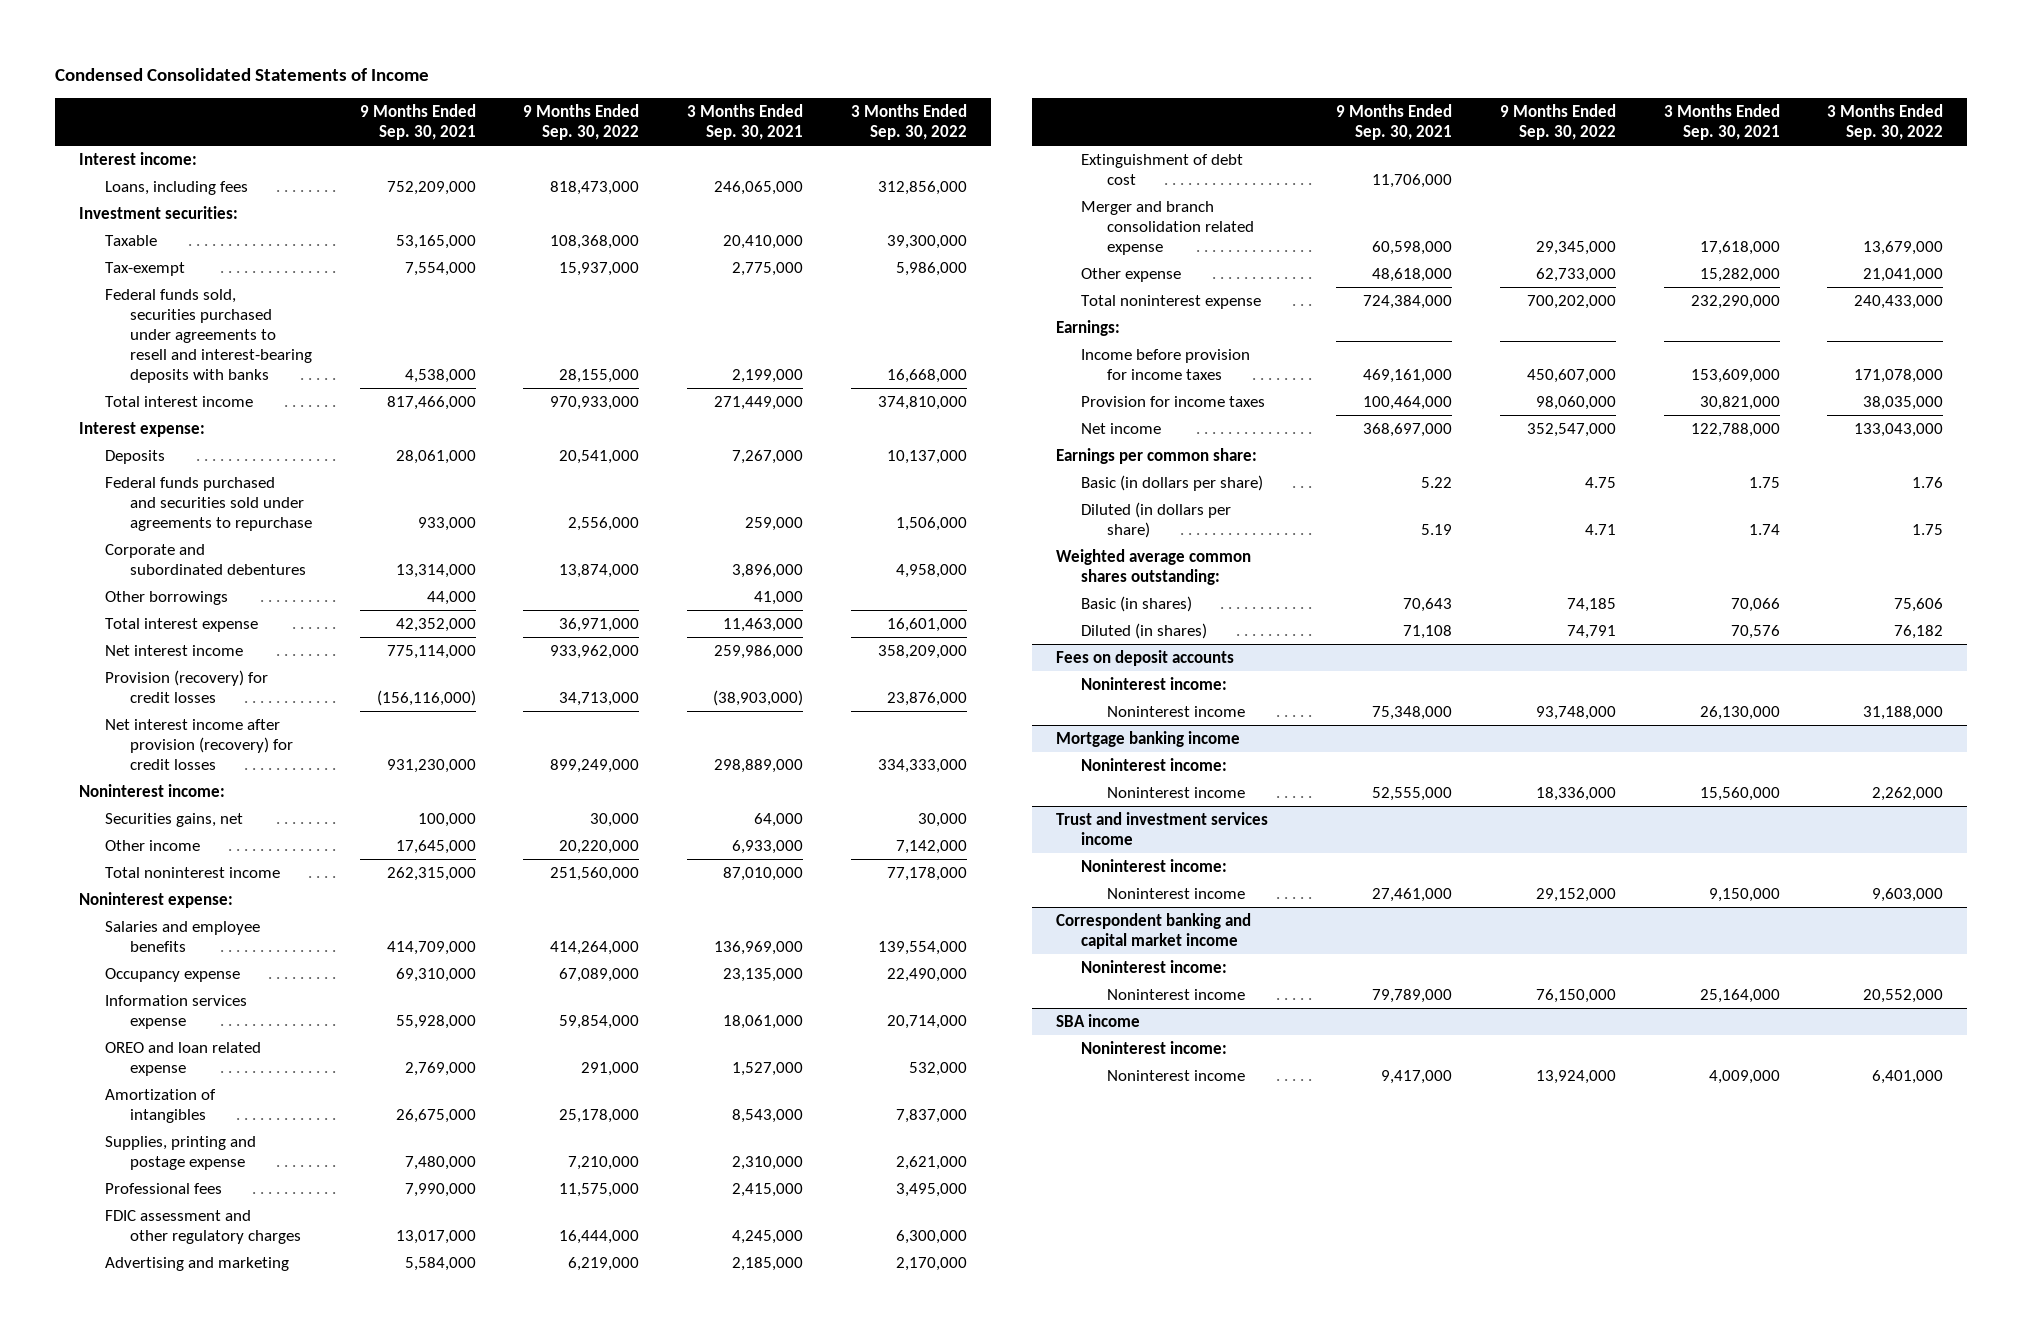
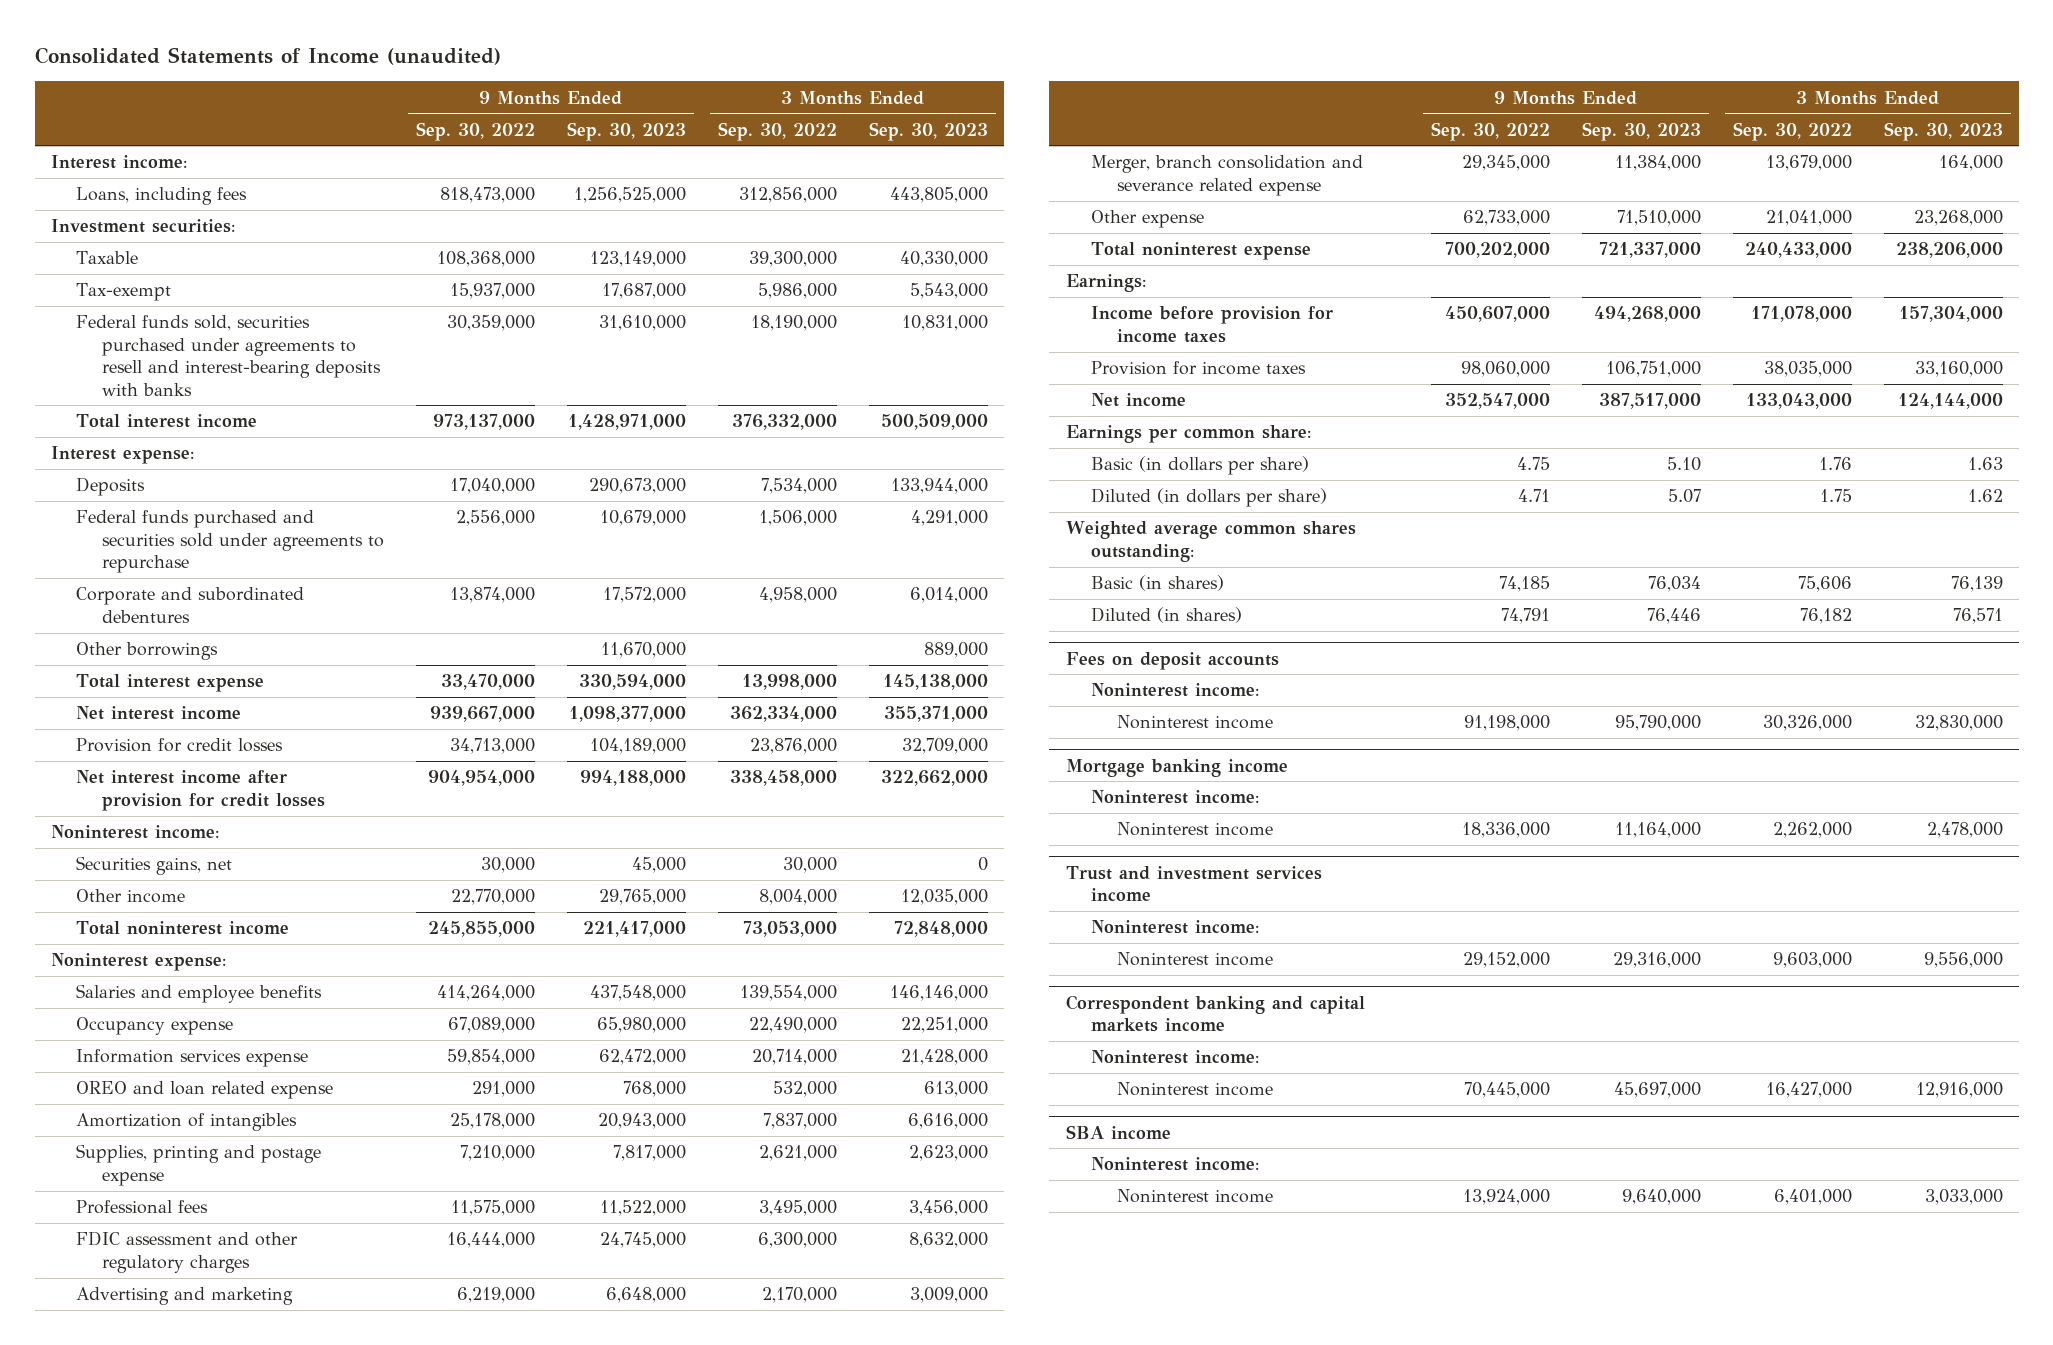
- Condensed Consolidated Statements of Income
+ Consolidated Statements of Income (unaudited)
- | 9 Months Ended Sep. 30, 2021 | 9 Months Ended Sep. 30, 2022 | 3 Months Ended Sep. 30, 2021 | 3 Months Ended Sep. 30, 2022
+ | 9 Months Ended Sep. 30, 2022 | 9 Months Ended Sep. 30, 2023 | 3 Months Ended Sep. 30, 2022 | 3 Months Ended Sep. 30, 2023
- Federal funds sold, securities purchased under agreements to resell and interest-bearing deposits with banks | 4,538,000 | 28,155,000 | 2,199,000 | 16,668,000
- Total interest income | 817,466,000 | 970,933,000 | 271,449,000 | 374,810,000
+ Federal funds sold, securities purchased under agreements to resell and interest-bearing deposits with banks | 30,359,000 | 31,610,000 | 18,190,000 | 10,831,000
+ Total interest income | 973,137,000 | 1,428,971,000 | 376,332,000 | 500,509,000
- Deposits | 28,061,000 | 20,541,000 | 7,267,000 | 10,137,000
+ Deposits | 17,040,000 | 290,673,000 | 7,534,000 | 133,944,000
- Total interest expense | 42,352,000 | 36,971,000 | 11,463,000 | 16,601,000
- Net interest income | 775,114,000 | 933,962,000 | 259,986,000 | 358,209,000
- Provision (recovery) for credit losses | (156,116,000) | 34,713,000 | (38,903,000) | 23,876,000
- Net interest income after provision (recovery) for credit losses | 931,230,000 | 899,249,000 | 298,889,000 | 334,333,000
+ Total interest expense | 33,470,000 | 330,594,000 | 13,998,000 | 145,138,000
+ Net interest income | 939,667,000 | 1,098,377,000 | 362,334,000 | 355,371,000
+ Provision for credit losses | 34,713,000 | 104,189,000 | 23,876,000 | 32,709,000
+ Net interest income after provision for credit losses | 904,954,000 | 994,188,000 | 338,458,000 | 322,662,000
- Other income | 17,645,000 | 20,220,000 | 6,933,000 | 7,142,000
- Total noninterest income | 262,315,000 | 251,560,000 | 87,010,000 | 77,178,000
+ Other income | 22,770,000 | 29,765,000 | 8,004,000 | 12,035,000
+ Total noninterest income | 245,855,000 | 221,417,000 | 73,053,000 | 72,848,000
- Extinguishment of debt cost | 11,706,000 | | |
- Merger and branch consolidation related expense | 60,598,000 | 29,345,000 | 17,618,000 | 13,679,000
+ Merger, branch consolidation and severance related expense | 29,345,000 | 11,384,000 | 13,679,000 | 164,000
@ Fees on deposit accounts
- Noninterest income | 75,348,000 | 93,748,000 | 26,130,000 | 31,188,000
+ Noninterest income | 91,198,000 | 95,790,000 | 30,326,000 | 32,830,000
- Correspondent banking and capital market income
+ Correspondent banking and capital markets income
- Noninterest income | 79,789,000 | 76,150,000 | 25,164,000 | 20,552,000
+ Noninterest income | 70,445,000 | 45,697,000 | 16,427,000 | 12,916,000

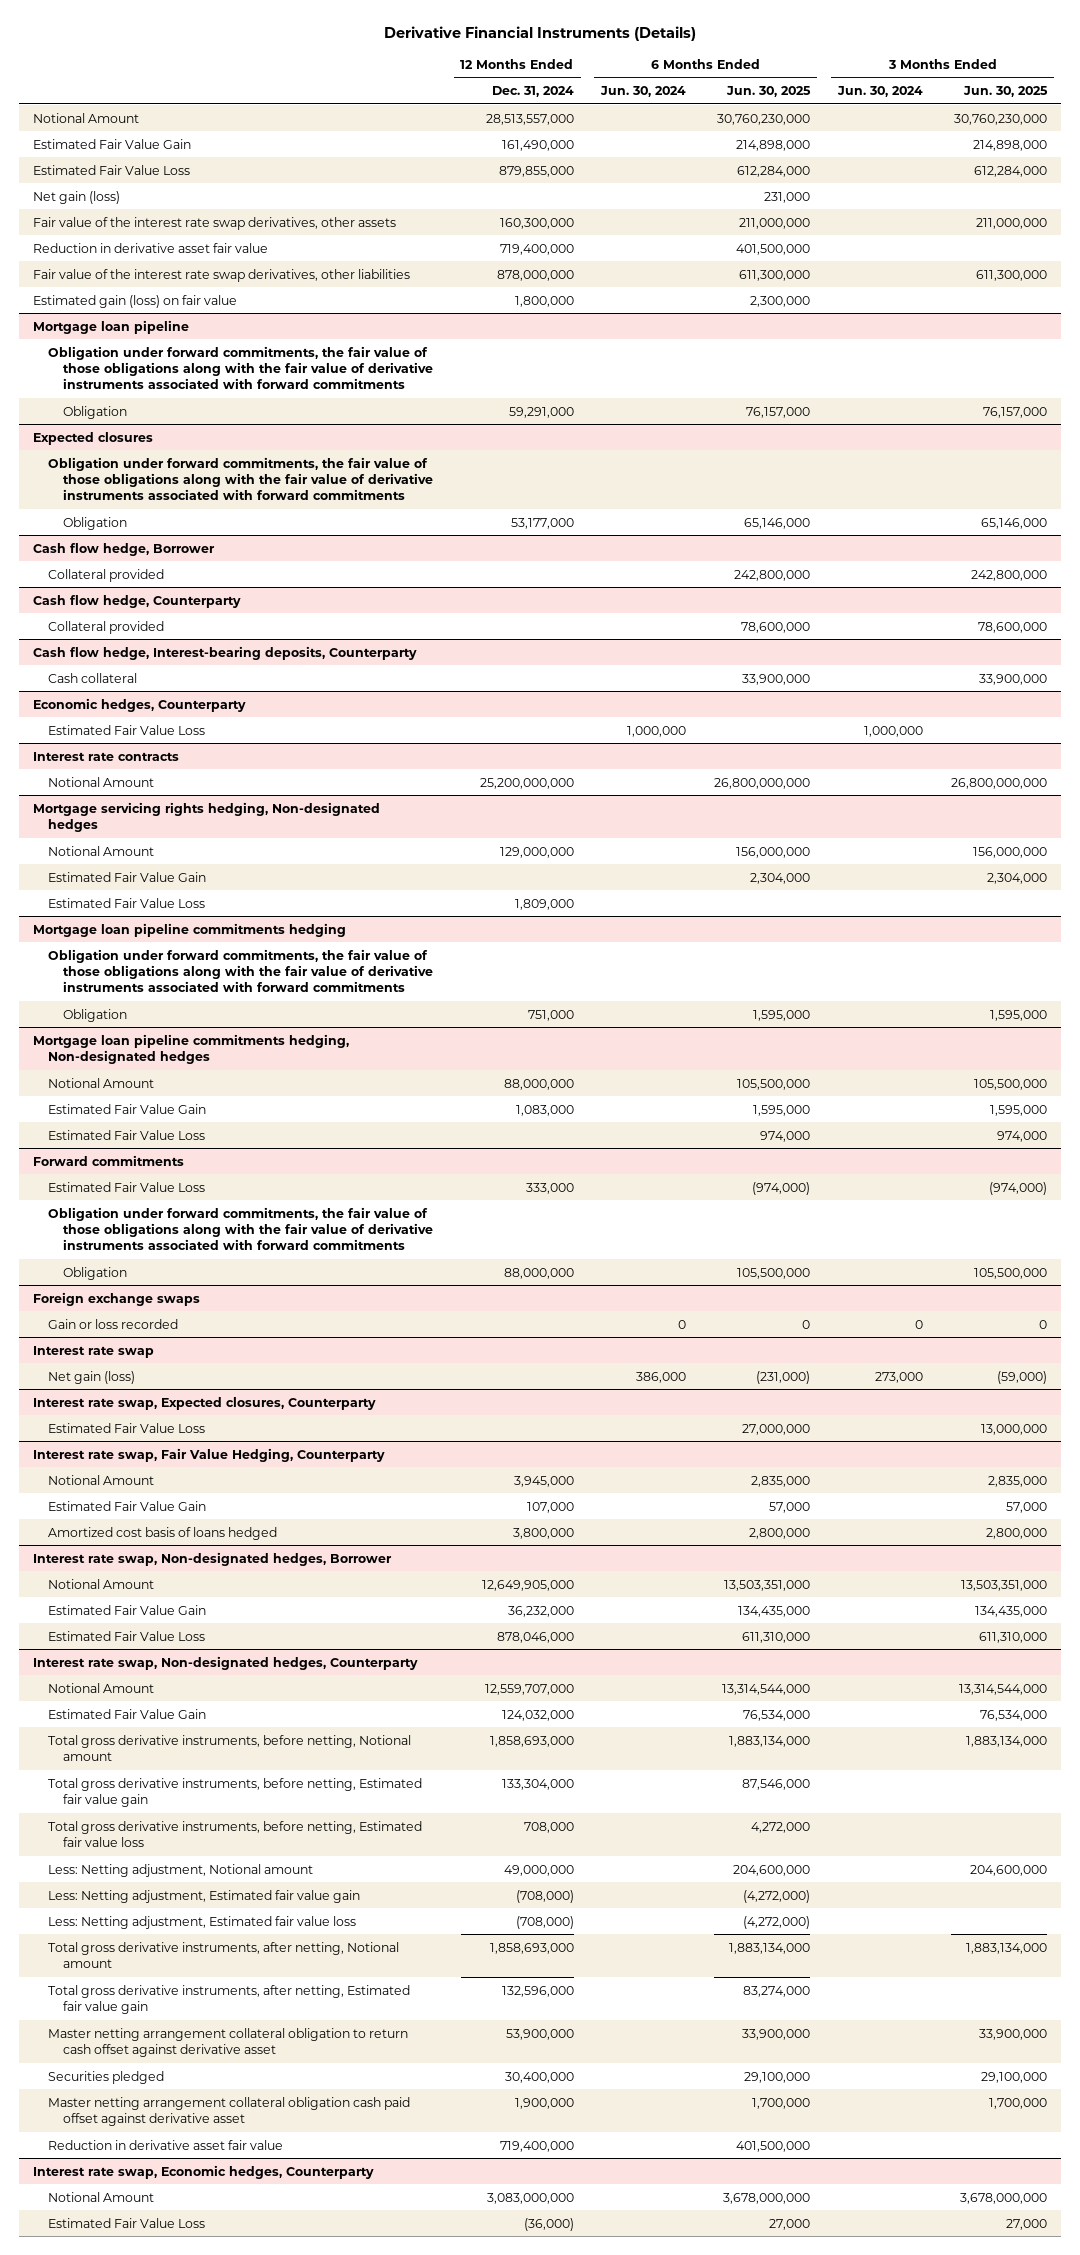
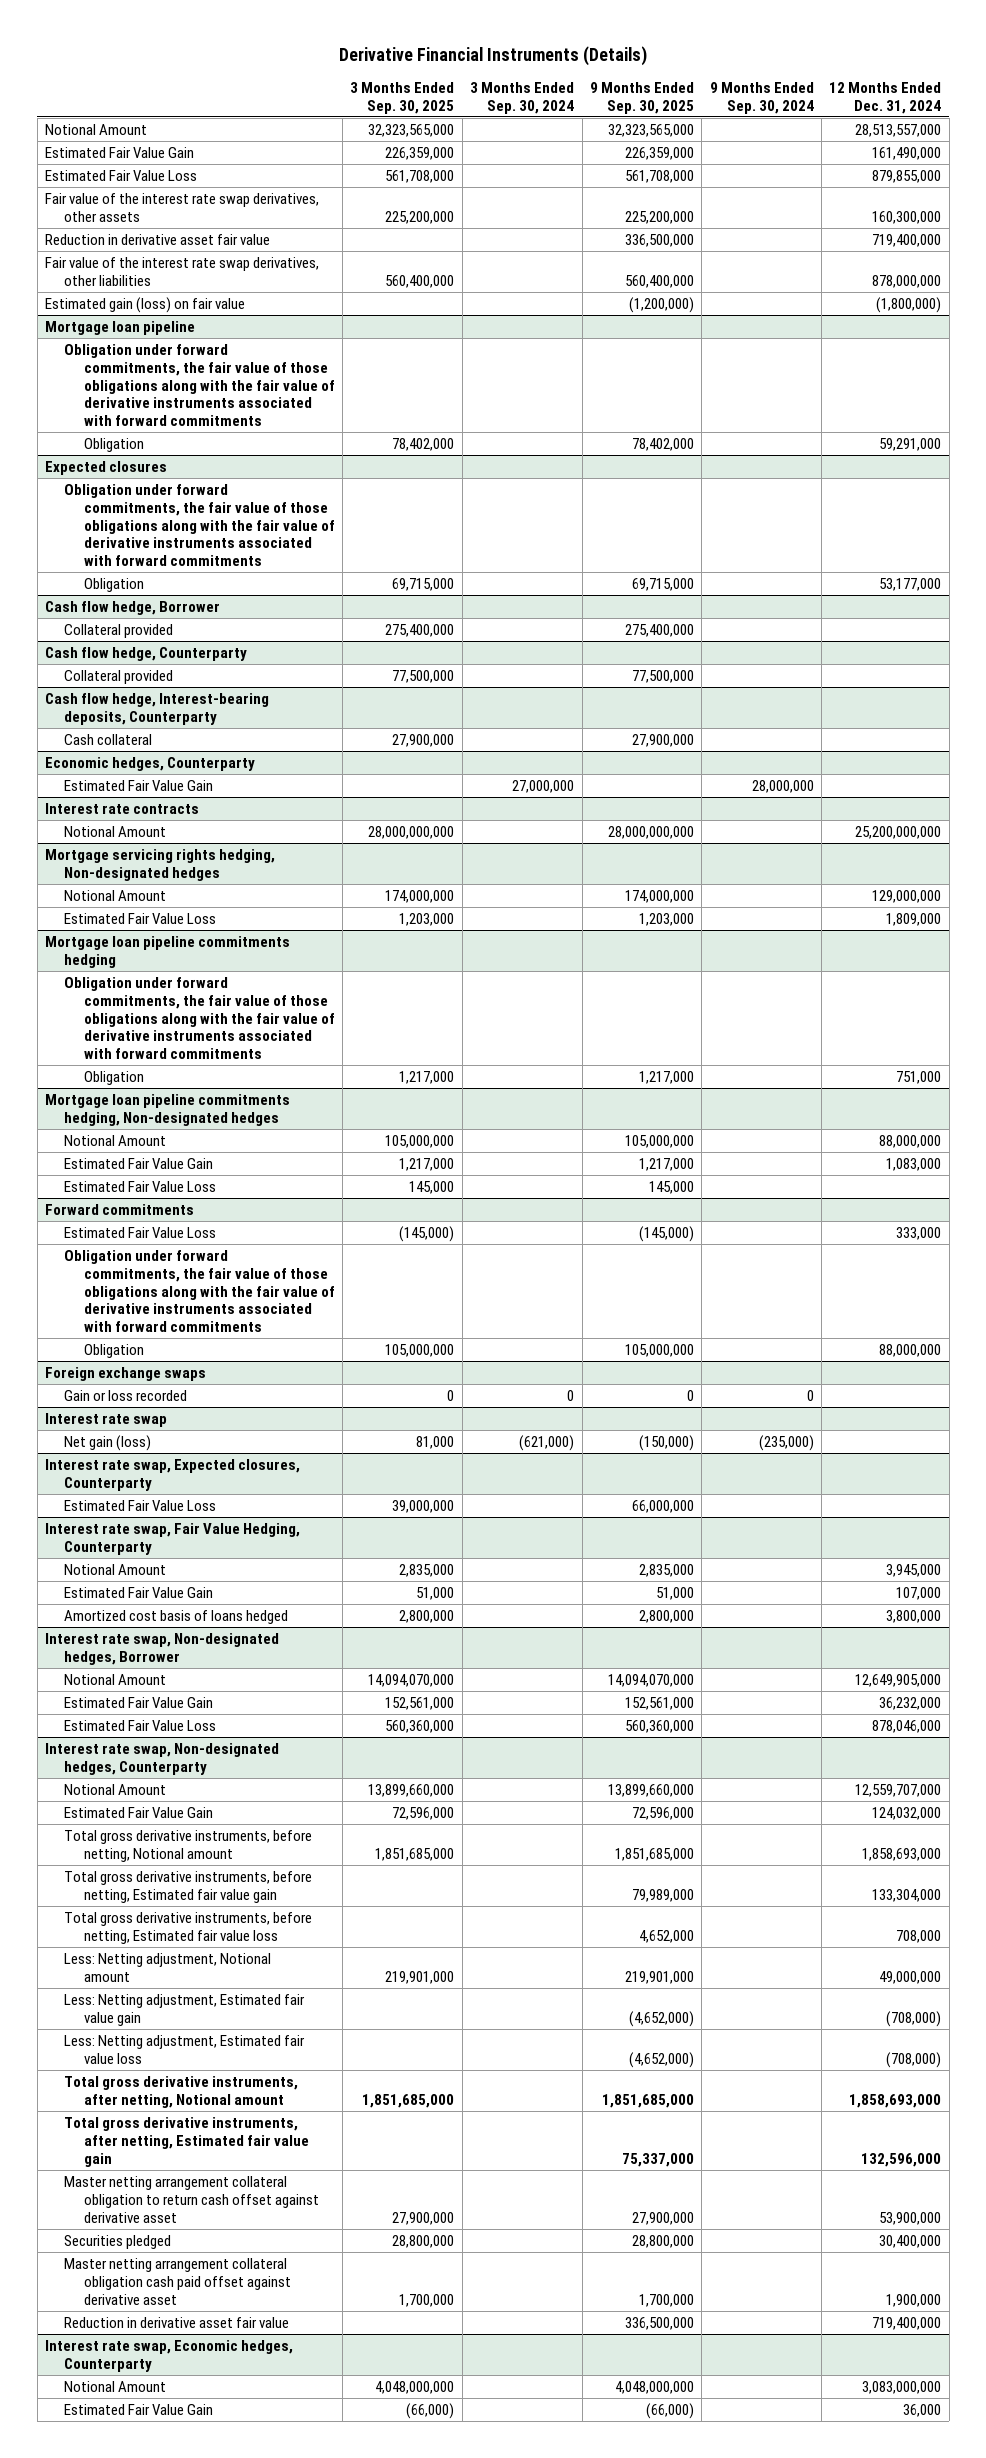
- | 12 Months Ended Dec. 31, 2024 | 6 Months Ended Jun. 30, 2024 | 6 Months Ended Jun. 30, 2025 | 3 Months Ended Jun. 30, 2024 | 3 Months Ended Jun. 30, 2025
+ | 3 Months Ended Sep. 30, 2025 | 3 Months Ended Sep. 30, 2024 | 9 Months Ended Sep. 30, 2025 | 9 Months Ended Sep. 30, 2024 | 12 Months Ended Dec. 31, 2024
- Net gain (loss) | | | 231,000 | |
- Estimated gain (loss) on fair value | 1,800,000 | | 2,300,000 | |
+ Estimated gain (loss) on fair value | | | (1,200,000) | | (1,800,000)
@ Economic hedges, Counterparty
- Estimated Fair Value Loss | | 1,000,000 | | 1,000,000 |
+ Estimated Fair Value Gain | | 27,000,000 | | 28,000,000 |
@ Mortgage servicing rights hedging, Non-designated hedges
- Estimated Fair Value Gain | | | 2,304,000 | | 2,304,000
@ Interest rate swap, Economic hedges, Counterparty
- Estimated Fair Value Loss | (36,000) | | 27,000 | | 27,000
+ Estimated Fair Value Gain | (66,000) | | (66,000) | | 36,000

